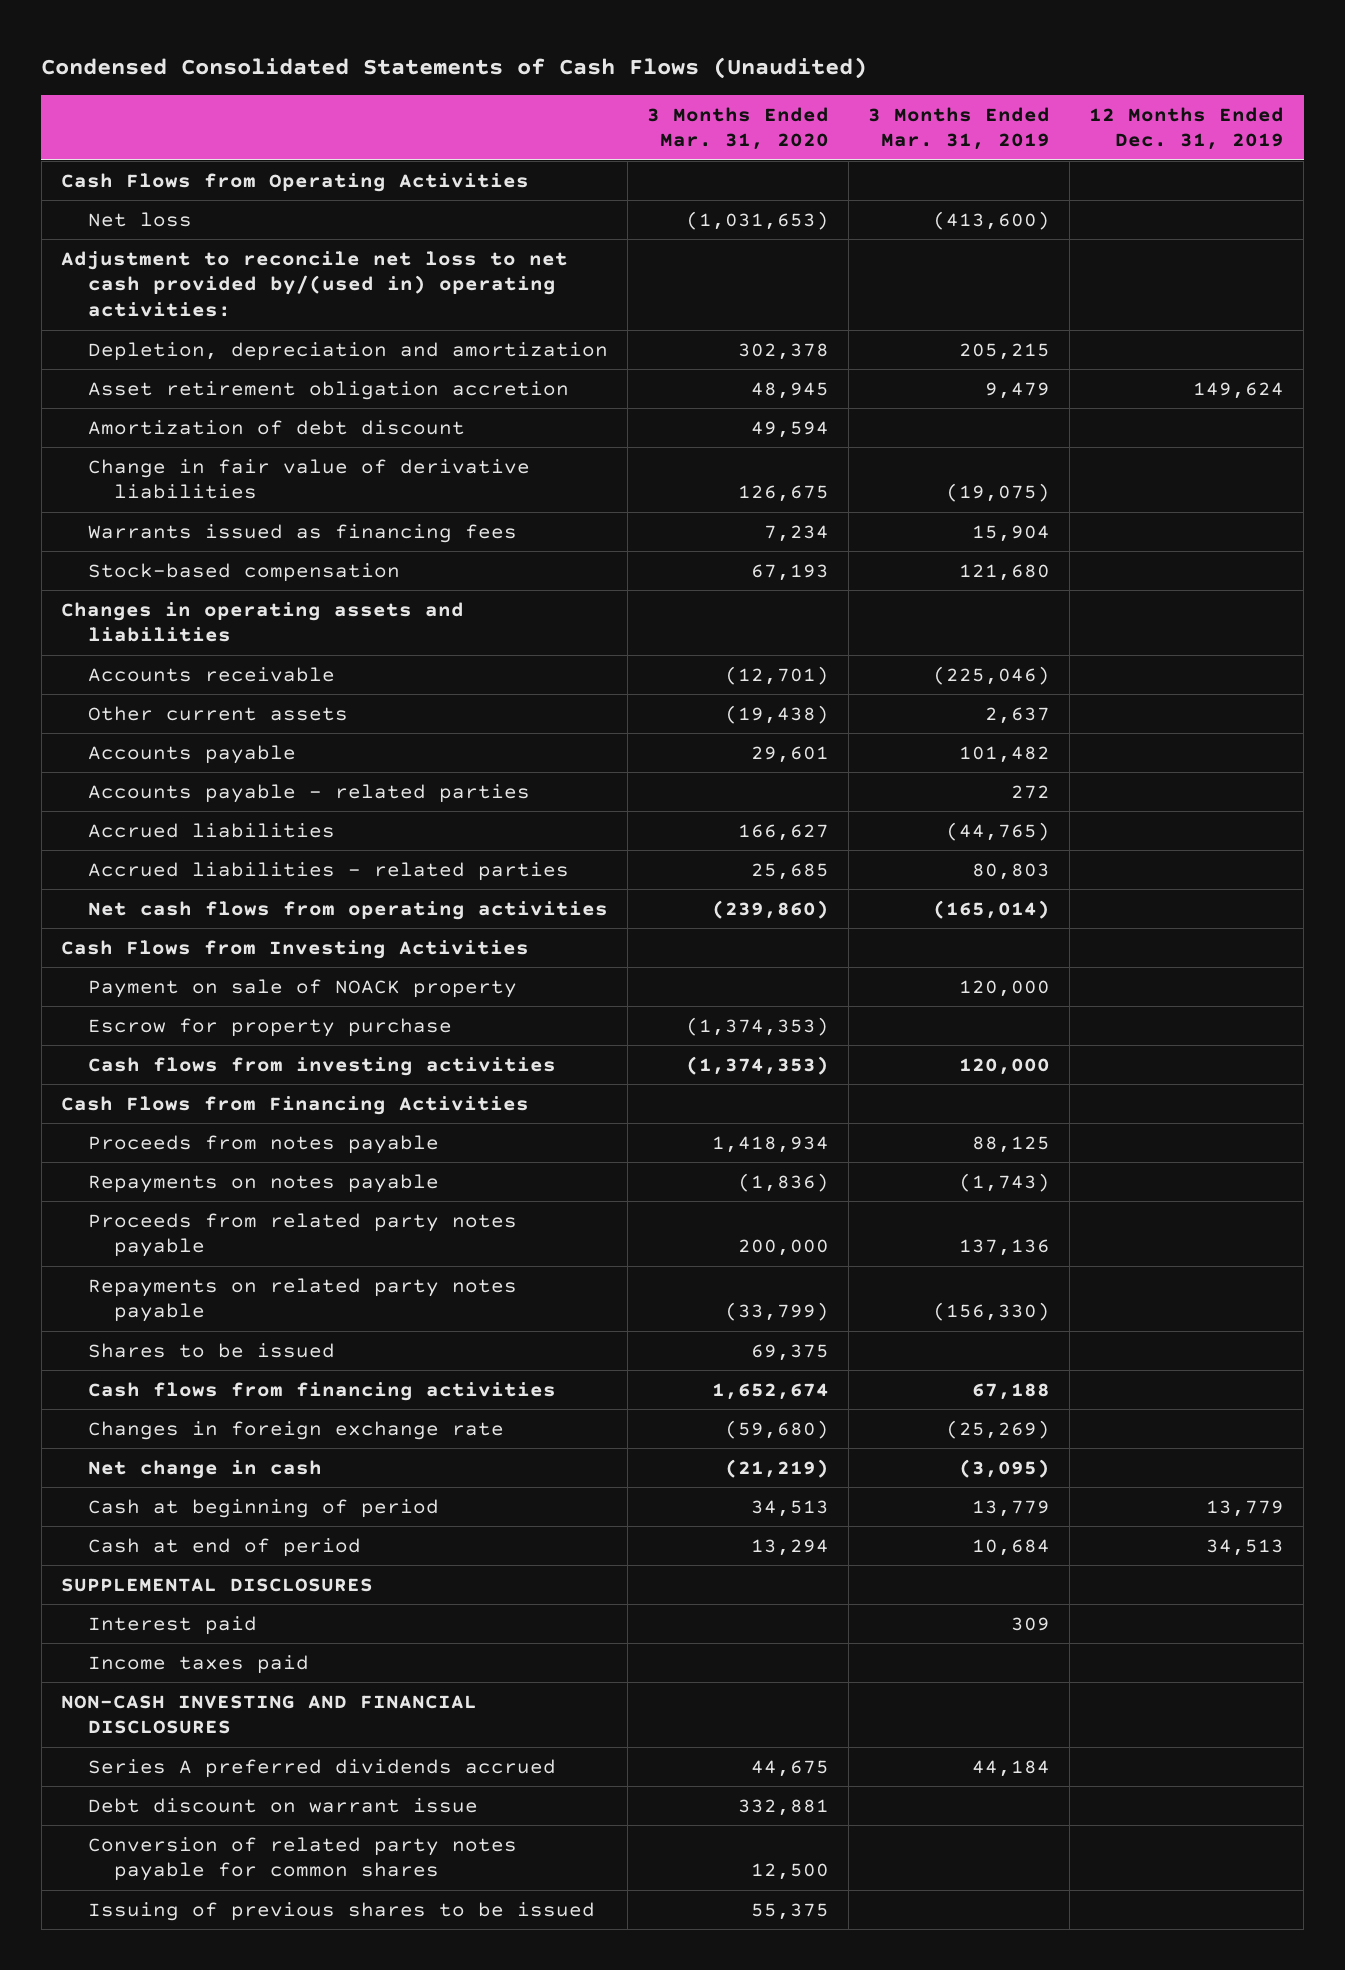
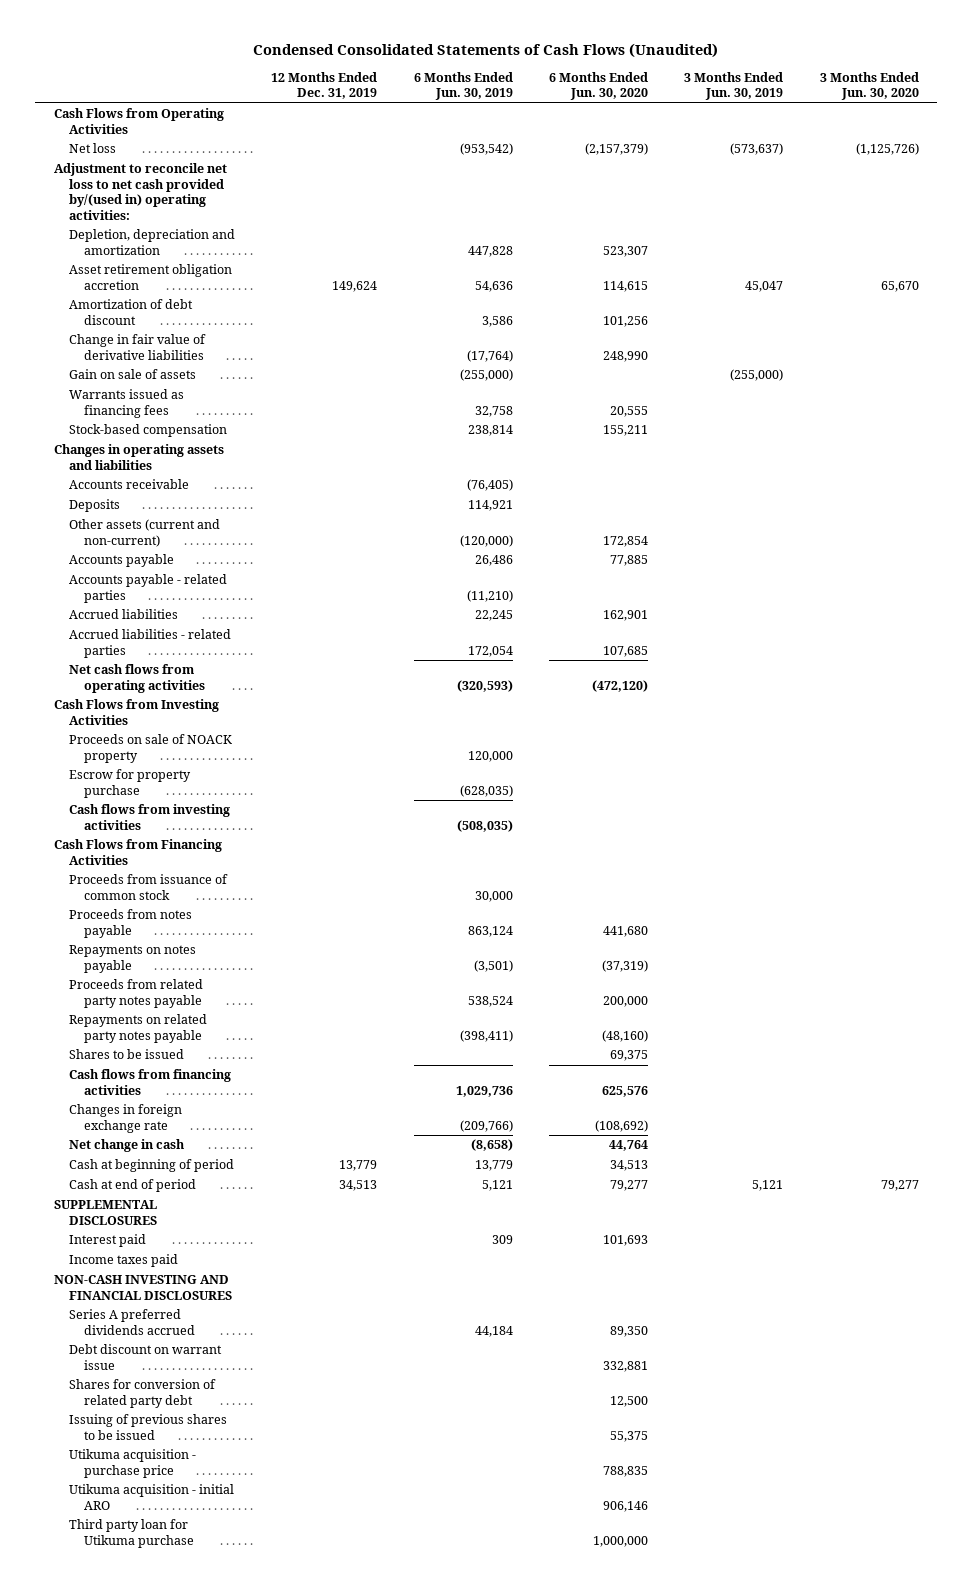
- | 3 Months Ended Mar. 31, 2020 | 3 Months Ended Mar. 31, 2019 | 12 Months Ended Dec. 31, 2019
+ | 12 Months Ended Dec. 31, 2019 | 6 Months Ended Jun. 30, 2019 | 6 Months Ended Jun. 30, 2020 | 3 Months Ended Jun. 30, 2019 | 3 Months Ended Jun. 30, 2020
+ Gain on sale of assets | | (255,000) | | (255,000) |
- Other current assets | (19,438) | 2,637 |
+ Deposits | | 114,921 | | |
+ Other assets (current and non-current) | | (120,000) | 172,854 | |
- Payment on sale of NOACK property | | 120,000 |
+ Proceeds on sale of NOACK property | | 120,000 | | |
+ Proceeds from issuance of common stock | | 30,000 | | |
- Conversion of related party notes payable for common shares | 12,500 | |
+ Shares for conversion of related party debt | | | 12,500 | |
+ Utikuma acquisition - purchase price | | | 788,835 | |
+ Utikuma acquisition - initial ARO | | | 906,146 | |
+ Third party loan for Utikuma purchase | | | 1,000,000 | |

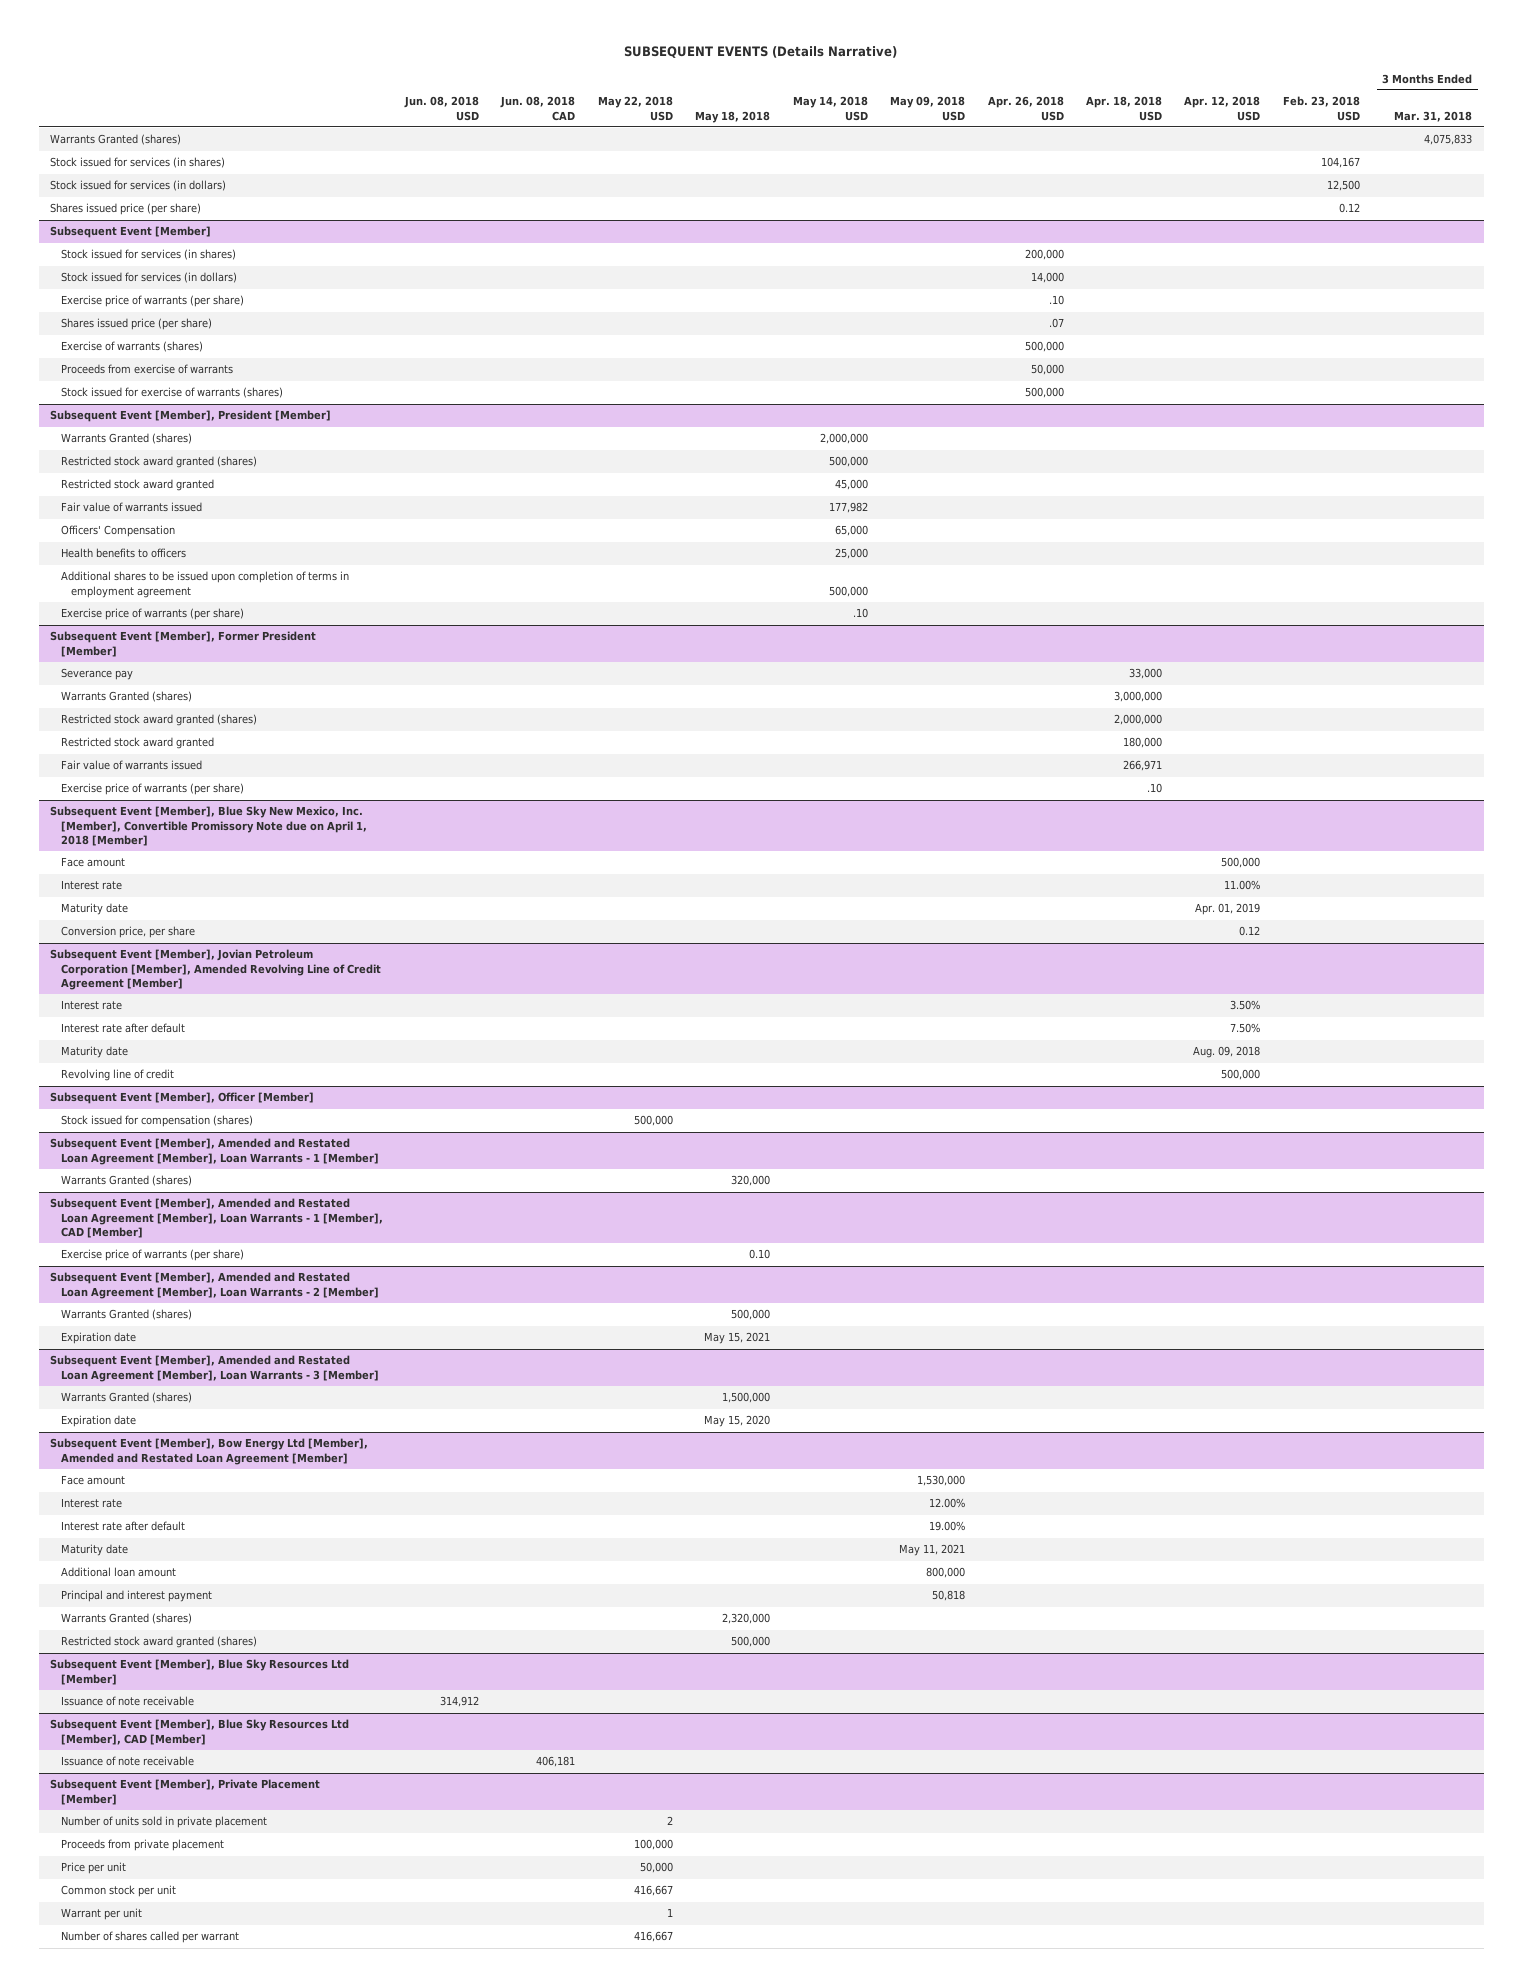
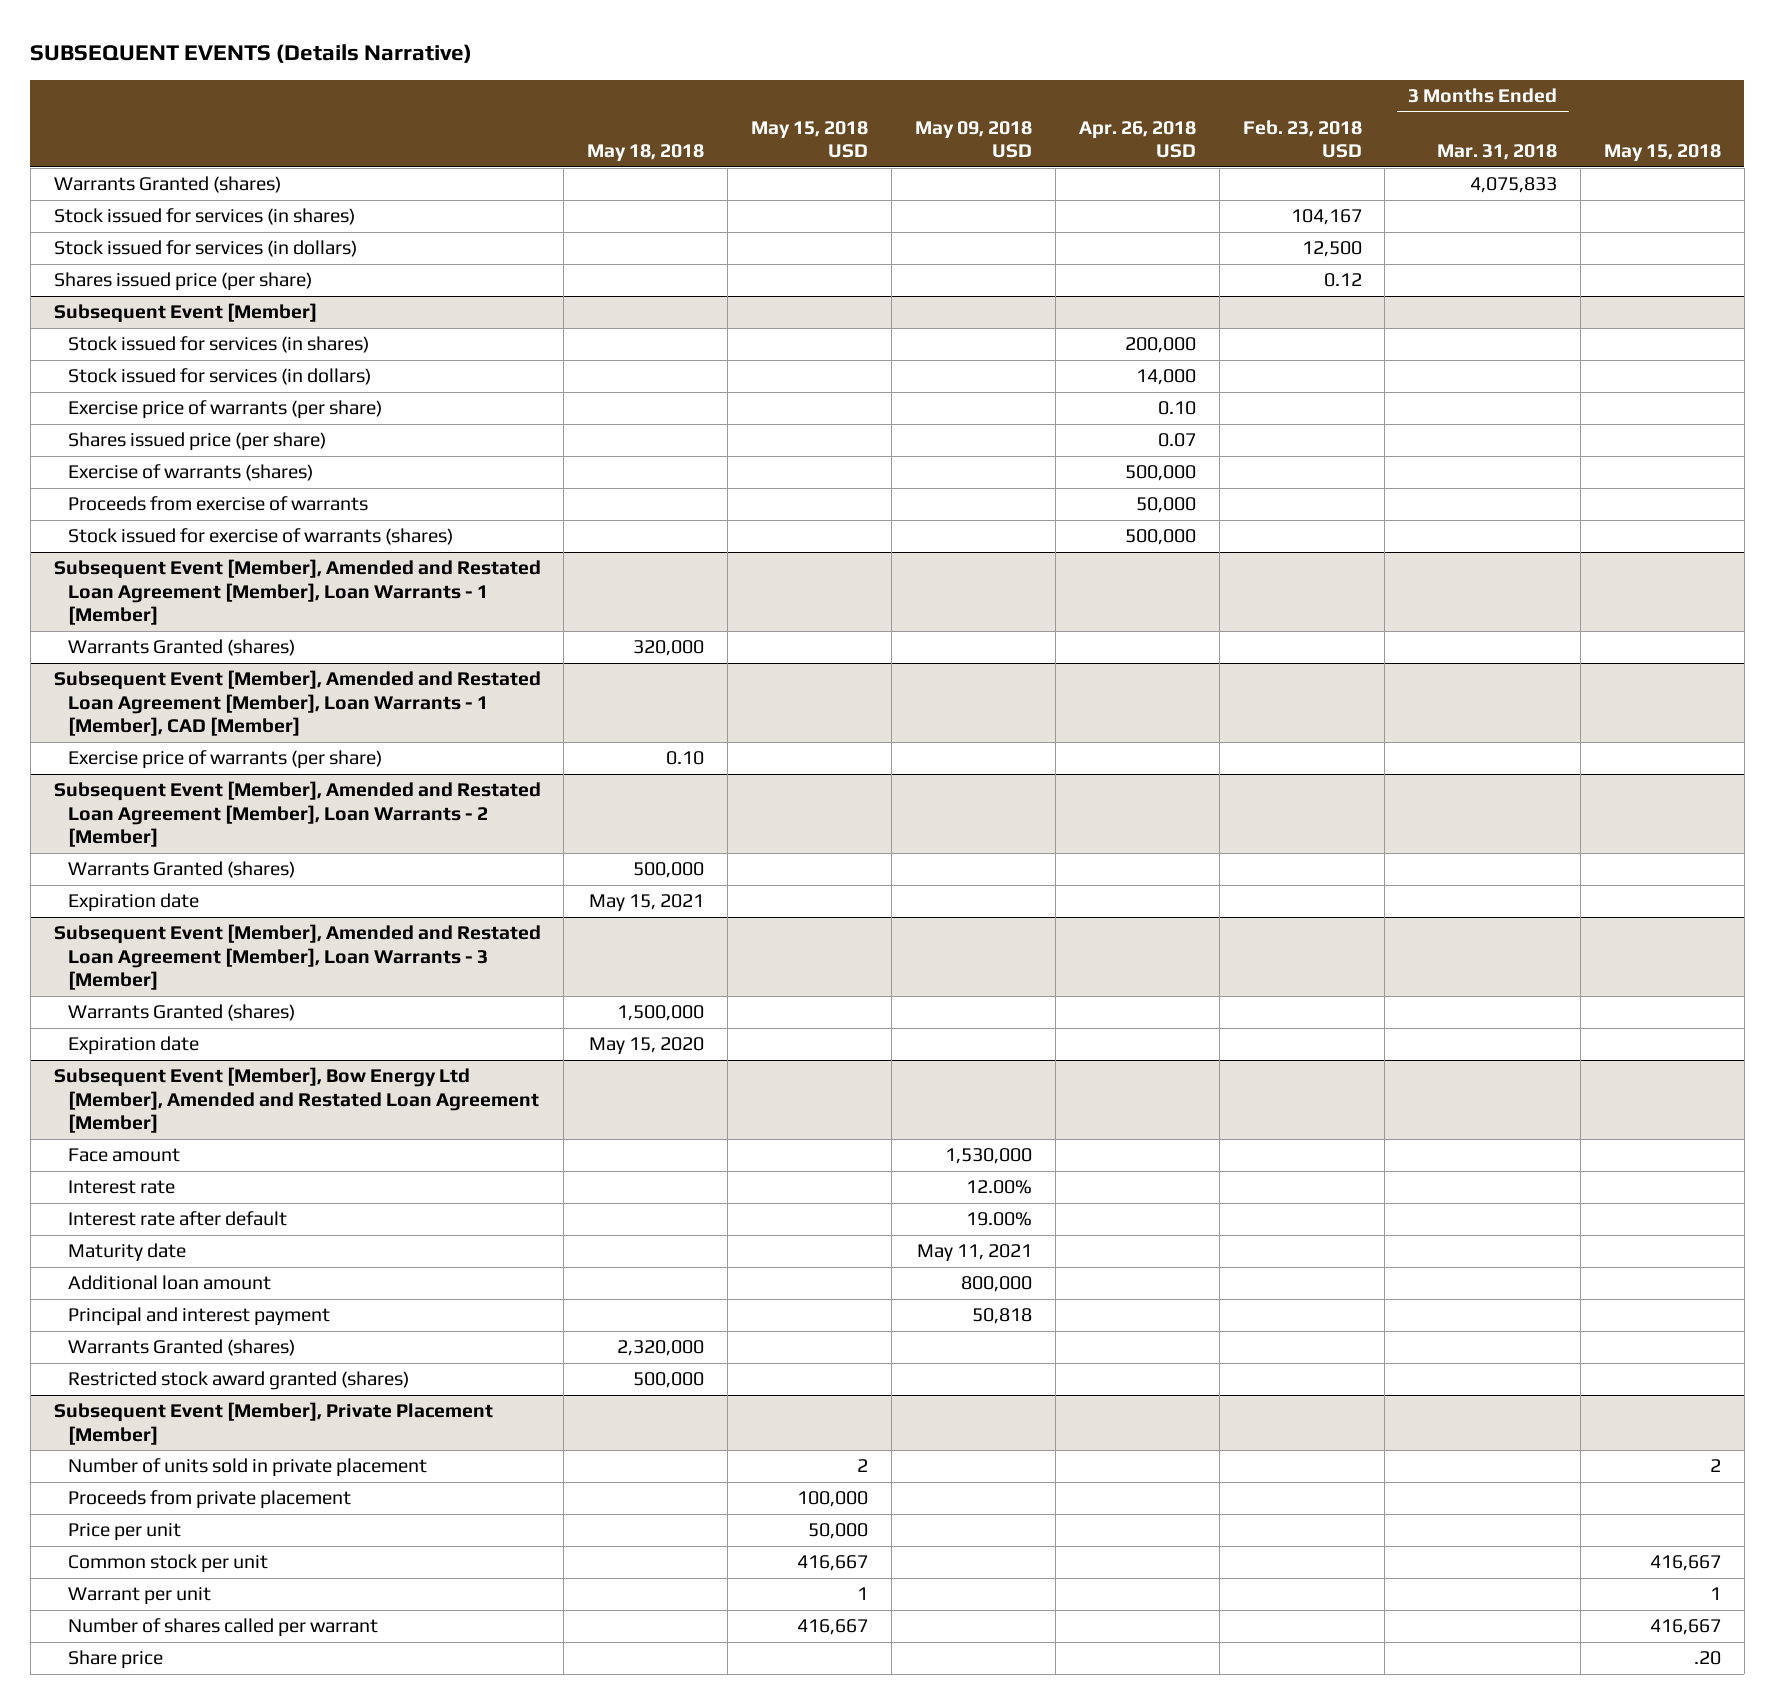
- | Jun. 08, 2018 USD | Jun. 08, 2018 CAD | May 22, 2018 USD | May 18, 2018 | May 14, 2018 USD | May 09, 2018 USD | Apr. 26, 2018 USD | Apr. 18, 2018 USD | Apr. 12, 2018 USD | Feb. 23, 2018 USD | 3 Months Ended Mar. 31, 2018
+ | May 18, 2018 | May 15, 2018 USD | May 09, 2018 USD | Apr. 26, 2018 USD | Feb. 23, 2018 USD | 3 Months Ended Mar. 31, 2018 | May 15, 2018
@ Subsequent Event [Member]
- Exercise price of warrants (per share) | | | | | | | .10 | | | |
- Shares issued price (per share) | | | | | | | .07 | | | |
+ Exercise price of warrants (per share) | | | | 0.10 | | |
+ Shares issued price (per share) | | | | 0.07 | | |
- Subsequent Event [Member], President [Member]
- Warrants Granted (shares) | | | | | 2,000,000 | | | | | |
- Restricted stock award granted (shares) | | | | | 500,000 | | | | | |
- Restricted stock award granted | | | | | 45,000 | | | | | |
- Fair value of warrants issued | | | | | 177,982 | | | | | |
- Officers' Compensation | | | | | 65,000 | | | | | |
- Health benefits to officers | | | | | 25,000 | | | | | |
- Additional shares to be issued upon completion of terms in employment agreement | | | | | 500,000 | | | | | |
- Exercise price of warrants (per share) | | | | | .10 | | | | | |
- Subsequent Event [Member], Former President [Member]
- Severance pay | | | | | | | | 33,000 | | |
- Warrants Granted (shares) | | | | | | | | 3,000,000 | | |
- Restricted stock award granted (shares) | | | | | | | | 2,000,000 | | |
- Restricted stock award granted | | | | | | | | 180,000 | | |
- Fair value of warrants issued | | | | | | | | 266,971 | | |
- Exercise price of warrants (per share) | | | | | | | | .10 | | |
- Subsequent Event [Member], Blue Sky New Mexico, Inc. [Member], Convertible Promissory Note due on April 1, 2018 [Member]
- Face amount | | | | | | | | | 500,000 | |
- Interest rate | | | | | | | | | 11.00% | |
- Maturity date | | | | | | | | | Apr. 01, 2019 | |
- Conversion price, per share | | | | | | | | | 0.12 | |
- Subsequent Event [Member], Jovian Petroleum Corporation [Member], Amended Revolving Line of Credit Agreement [Member]
- Interest rate | | | | | | | | | 3.50% | |
- Interest rate after default | | | | | | | | | 7.50% | |
- Maturity date | | | | | | | | | Aug. 09, 2018 | |
- Revolving line of credit | | | | | | | | | 500,000 | |
- Subsequent Event [Member], Officer [Member]
- Stock issued for compensation (shares) | | | 500,000 | | | | | | | |
- Subsequent Event [Member], Blue Sky Resources Ltd [Member]
- Issuance of note receivable | 314,912 | | | | | | | | | |
- Subsequent Event [Member], Blue Sky Resources Ltd [Member], CAD [Member]
- Issuance of note receivable | | 406,181 | | | | | | | | |
@ Subsequent Event [Member], Private Placement [Member]
+ Share price | | | | | | | .20

